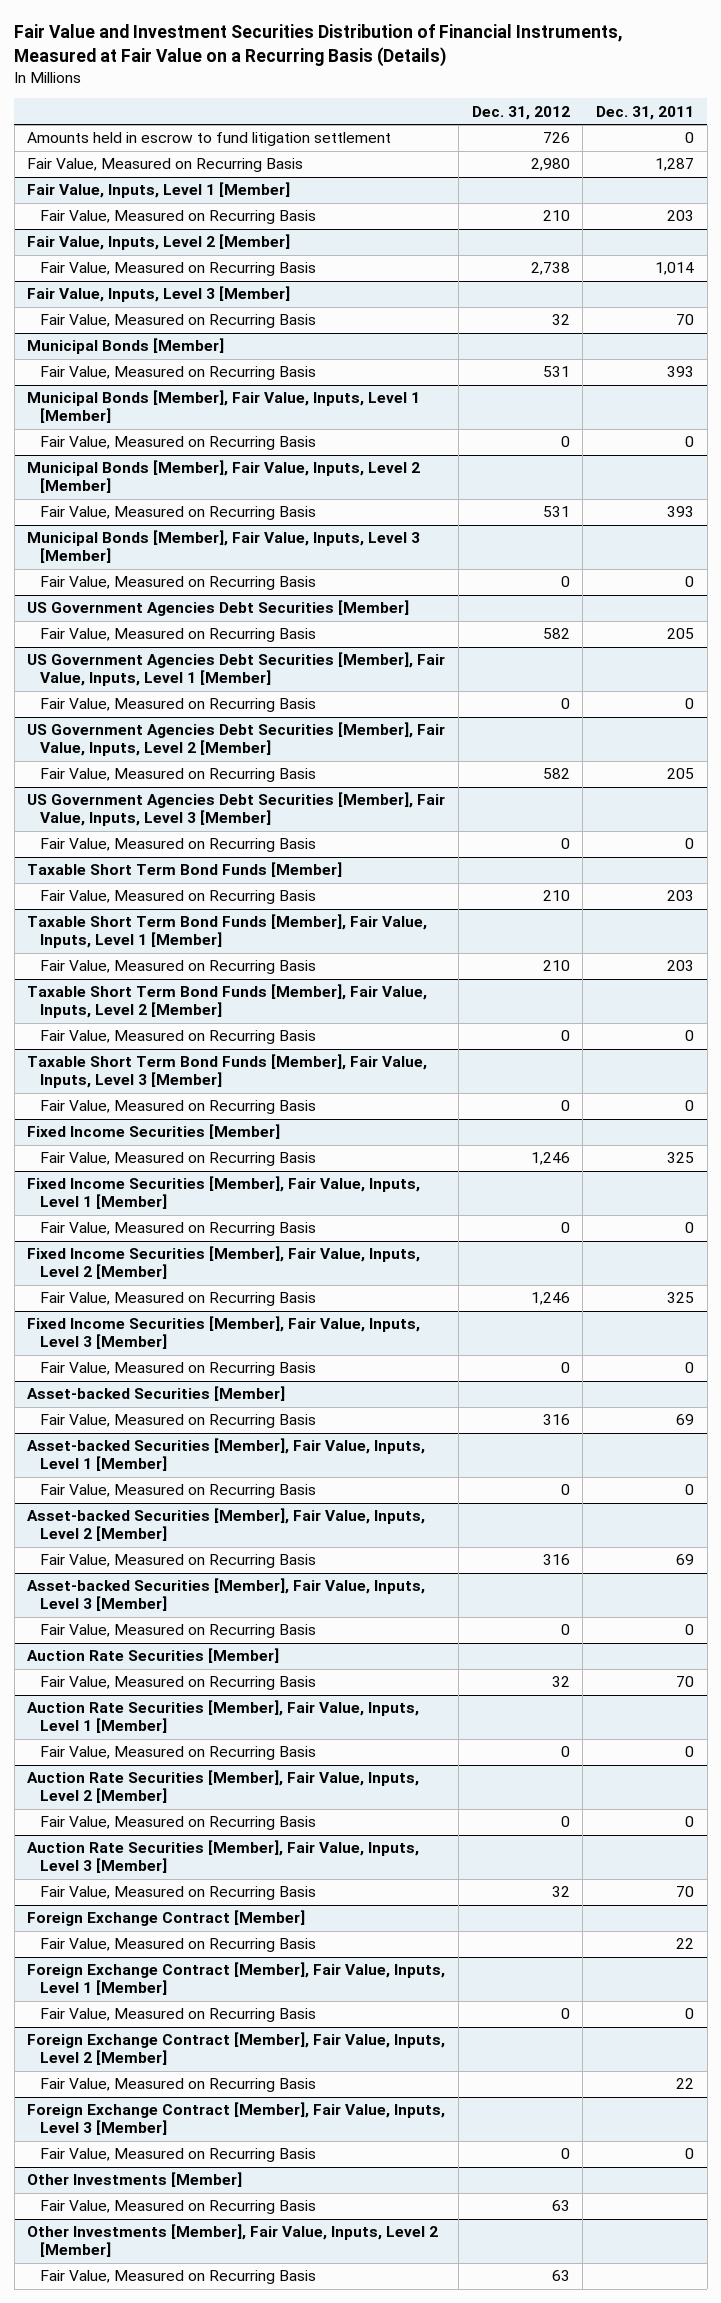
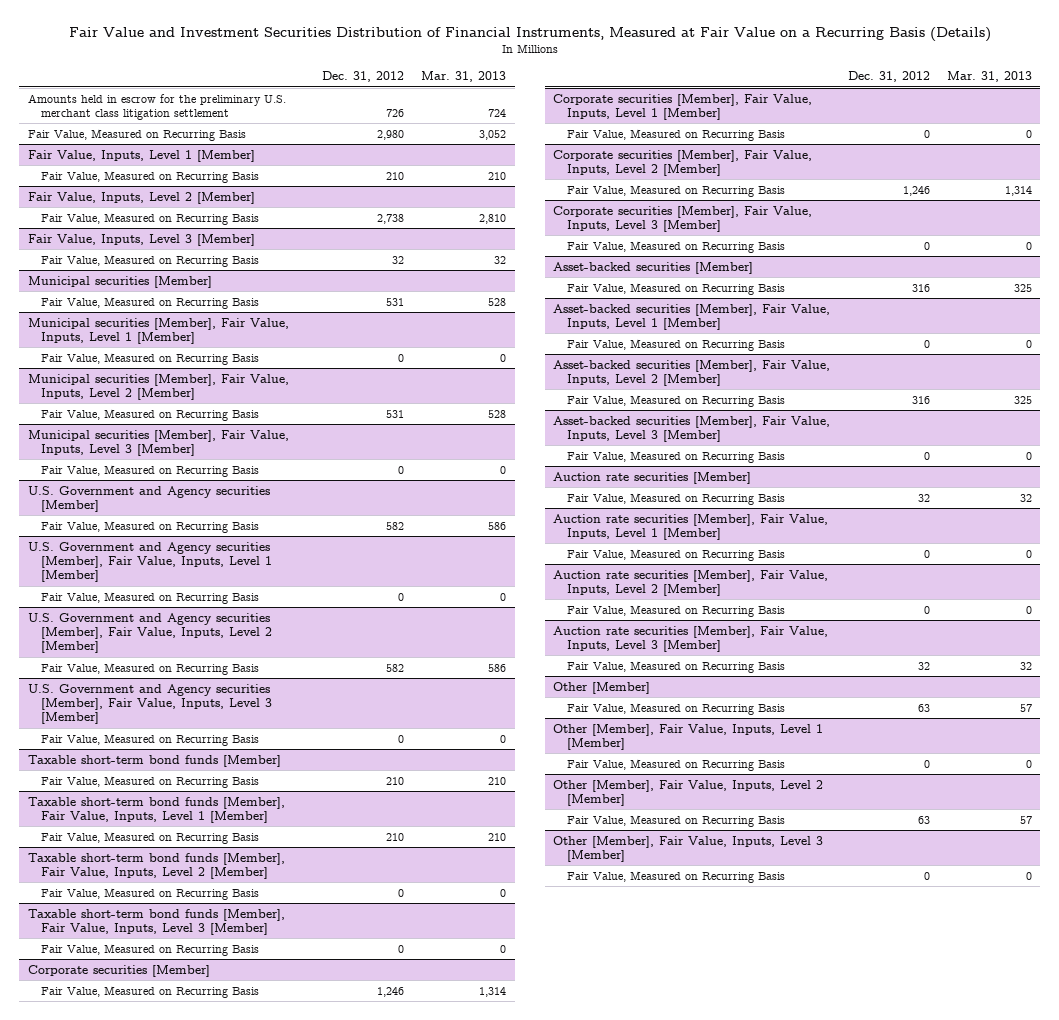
- | Dec. 31, 2012 | Dec. 31, 2011
+ | Dec. 31, 2012 | Mar. 31, 2013
- Amounts held in escrow to fund litigation settlement | 726 | 0
+ Amounts held in escrow for the preliminary U.S. merchant class litigation settlement | 726 | 724
- Municipal Bonds [Member]
+ Municipal securities [Member]
- Municipal Bonds [Member], Fair Value, Inputs, Level 1 [Member]
+ Municipal securities [Member], Fair Value, Inputs, Level 1 [Member]
- Municipal Bonds [Member], Fair Value, Inputs, Level 2 [Member]
+ Municipal securities [Member], Fair Value, Inputs, Level 2 [Member]
- Municipal Bonds [Member], Fair Value, Inputs, Level 3 [Member]
+ Municipal securities [Member], Fair Value, Inputs, Level 3 [Member]
- US Government Agencies Debt Securities [Member]
+ U.S. Government and Agency securities [Member]
- US Government Agencies Debt Securities [Member], Fair Value, Inputs, Level 1 [Member]
+ U.S. Government and Agency securities [Member], Fair Value, Inputs, Level 1 [Member]
- US Government Agencies Debt Securities [Member], Fair Value, Inputs, Level 2 [Member]
+ U.S. Government and Agency securities [Member], Fair Value, Inputs, Level 2 [Member]
- US Government Agencies Debt Securities [Member], Fair Value, Inputs, Level 3 [Member]
+ U.S. Government and Agency securities [Member], Fair Value, Inputs, Level 3 [Member]
- Taxable Short Term Bond Funds [Member]
+ Taxable short-term bond funds [Member]
- Taxable Short Term Bond Funds [Member], Fair Value, Inputs, Level 1 [Member]
+ Taxable short-term bond funds [Member], Fair Value, Inputs, Level 1 [Member]
- Taxable Short Term Bond Funds [Member], Fair Value, Inputs, Level 2 [Member]
+ Taxable short-term bond funds [Member], Fair Value, Inputs, Level 2 [Member]
- Taxable Short Term Bond Funds [Member], Fair Value, Inputs, Level 3 [Member]
+ Taxable short-term bond funds [Member], Fair Value, Inputs, Level 3 [Member]
- Fixed Income Securities [Member]
+ Corporate securities [Member]
- Fixed Income Securities [Member], Fair Value, Inputs, Level 1 [Member]
+ Corporate securities [Member], Fair Value, Inputs, Level 1 [Member]
- Fixed Income Securities [Member], Fair Value, Inputs, Level 2 [Member]
+ Corporate securities [Member], Fair Value, Inputs, Level 2 [Member]
- Fixed Income Securities [Member], Fair Value, Inputs, Level 3 [Member]
+ Corporate securities [Member], Fair Value, Inputs, Level 3 [Member]
- Asset-backed Securities [Member]
+ Asset-backed securities [Member]
- Asset-backed Securities [Member], Fair Value, Inputs, Level 1 [Member]
+ Asset-backed securities [Member], Fair Value, Inputs, Level 1 [Member]
- Asset-backed Securities [Member], Fair Value, Inputs, Level 2 [Member]
+ Asset-backed securities [Member], Fair Value, Inputs, Level 2 [Member]
- Asset-backed Securities [Member], Fair Value, Inputs, Level 3 [Member]
+ Asset-backed securities [Member], Fair Value, Inputs, Level 3 [Member]
- Auction Rate Securities [Member]
+ Auction rate securities [Member]
- Auction Rate Securities [Member], Fair Value, Inputs, Level 1 [Member]
+ Auction rate securities [Member], Fair Value, Inputs, Level 1 [Member]
- Auction Rate Securities [Member], Fair Value, Inputs, Level 2 [Member]
+ Auction rate securities [Member], Fair Value, Inputs, Level 2 [Member]
- Auction Rate Securities [Member], Fair Value, Inputs, Level 3 [Member]
+ Auction rate securities [Member], Fair Value, Inputs, Level 3 [Member]
- Foreign Exchange Contract [Member]
- Fair Value, Measured on Recurring Basis | | 22
- Foreign Exchange Contract [Member], Fair Value, Inputs, Level 1 [Member]
- Fair Value, Measured on Recurring Basis | 0 | 0
- Foreign Exchange Contract [Member], Fair Value, Inputs, Level 2 [Member]
- Fair Value, Measured on Recurring Basis | | 22
- Foreign Exchange Contract [Member], Fair Value, Inputs, Level 3 [Member]
- Fair Value, Measured on Recurring Basis | 0 | 0
- Other Investments [Member]
+ Other [Member]
- Other Investments [Member], Fair Value, Inputs, Level 2 [Member]
+ Other [Member], Fair Value, Inputs, Level 1 [Member]
+ Fair Value, Measured on Recurring Basis | 0 | 0
+ Other [Member], Fair Value, Inputs, Level 2 [Member]
+ Other [Member], Fair Value, Inputs, Level 3 [Member]
+ Fair Value, Measured on Recurring Basis | 0 | 0

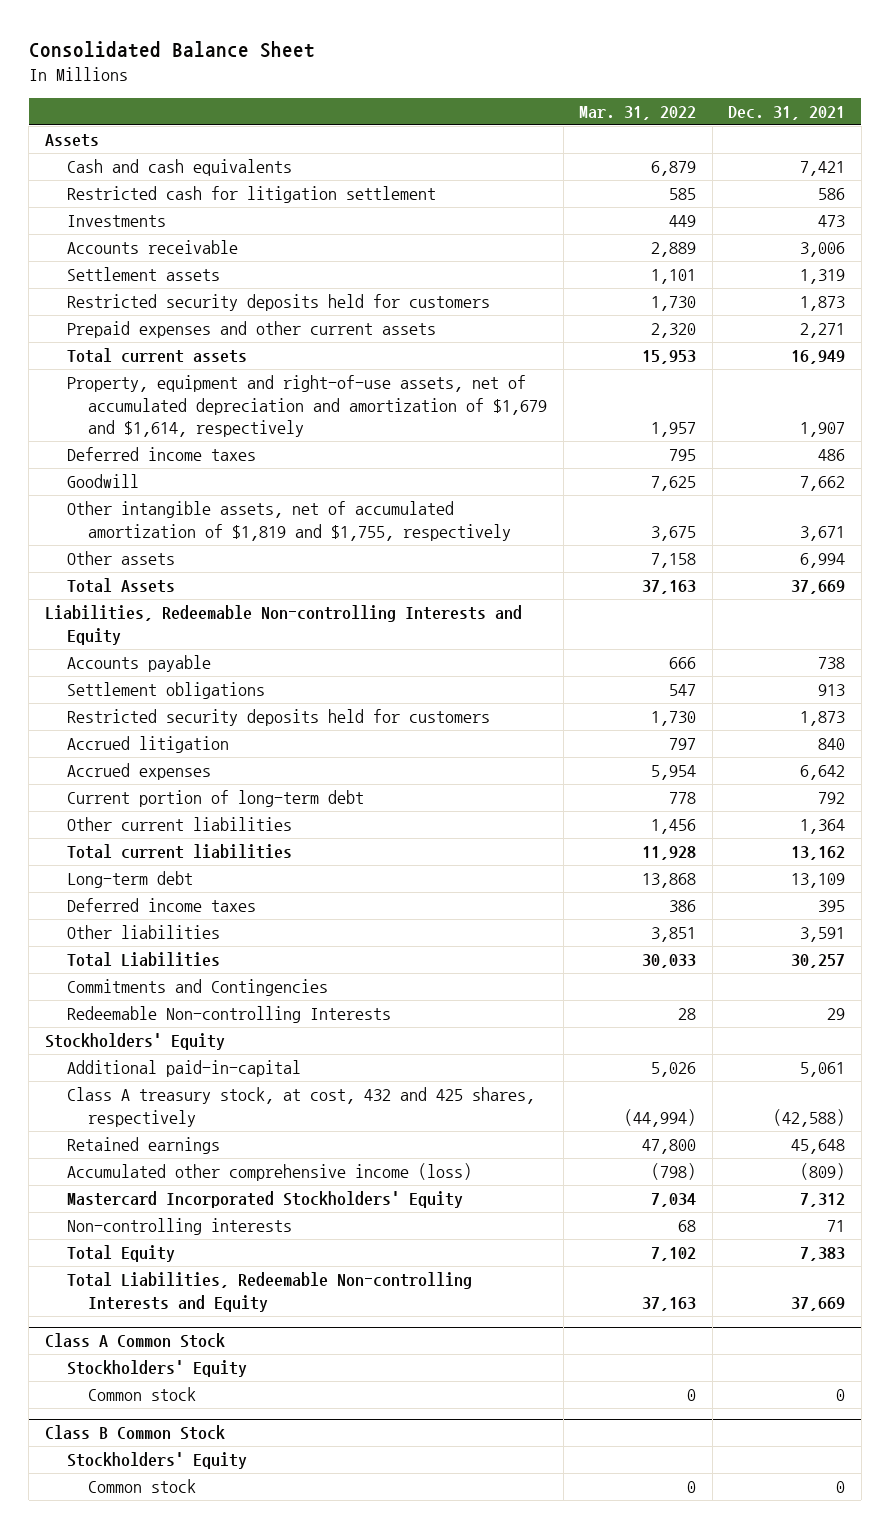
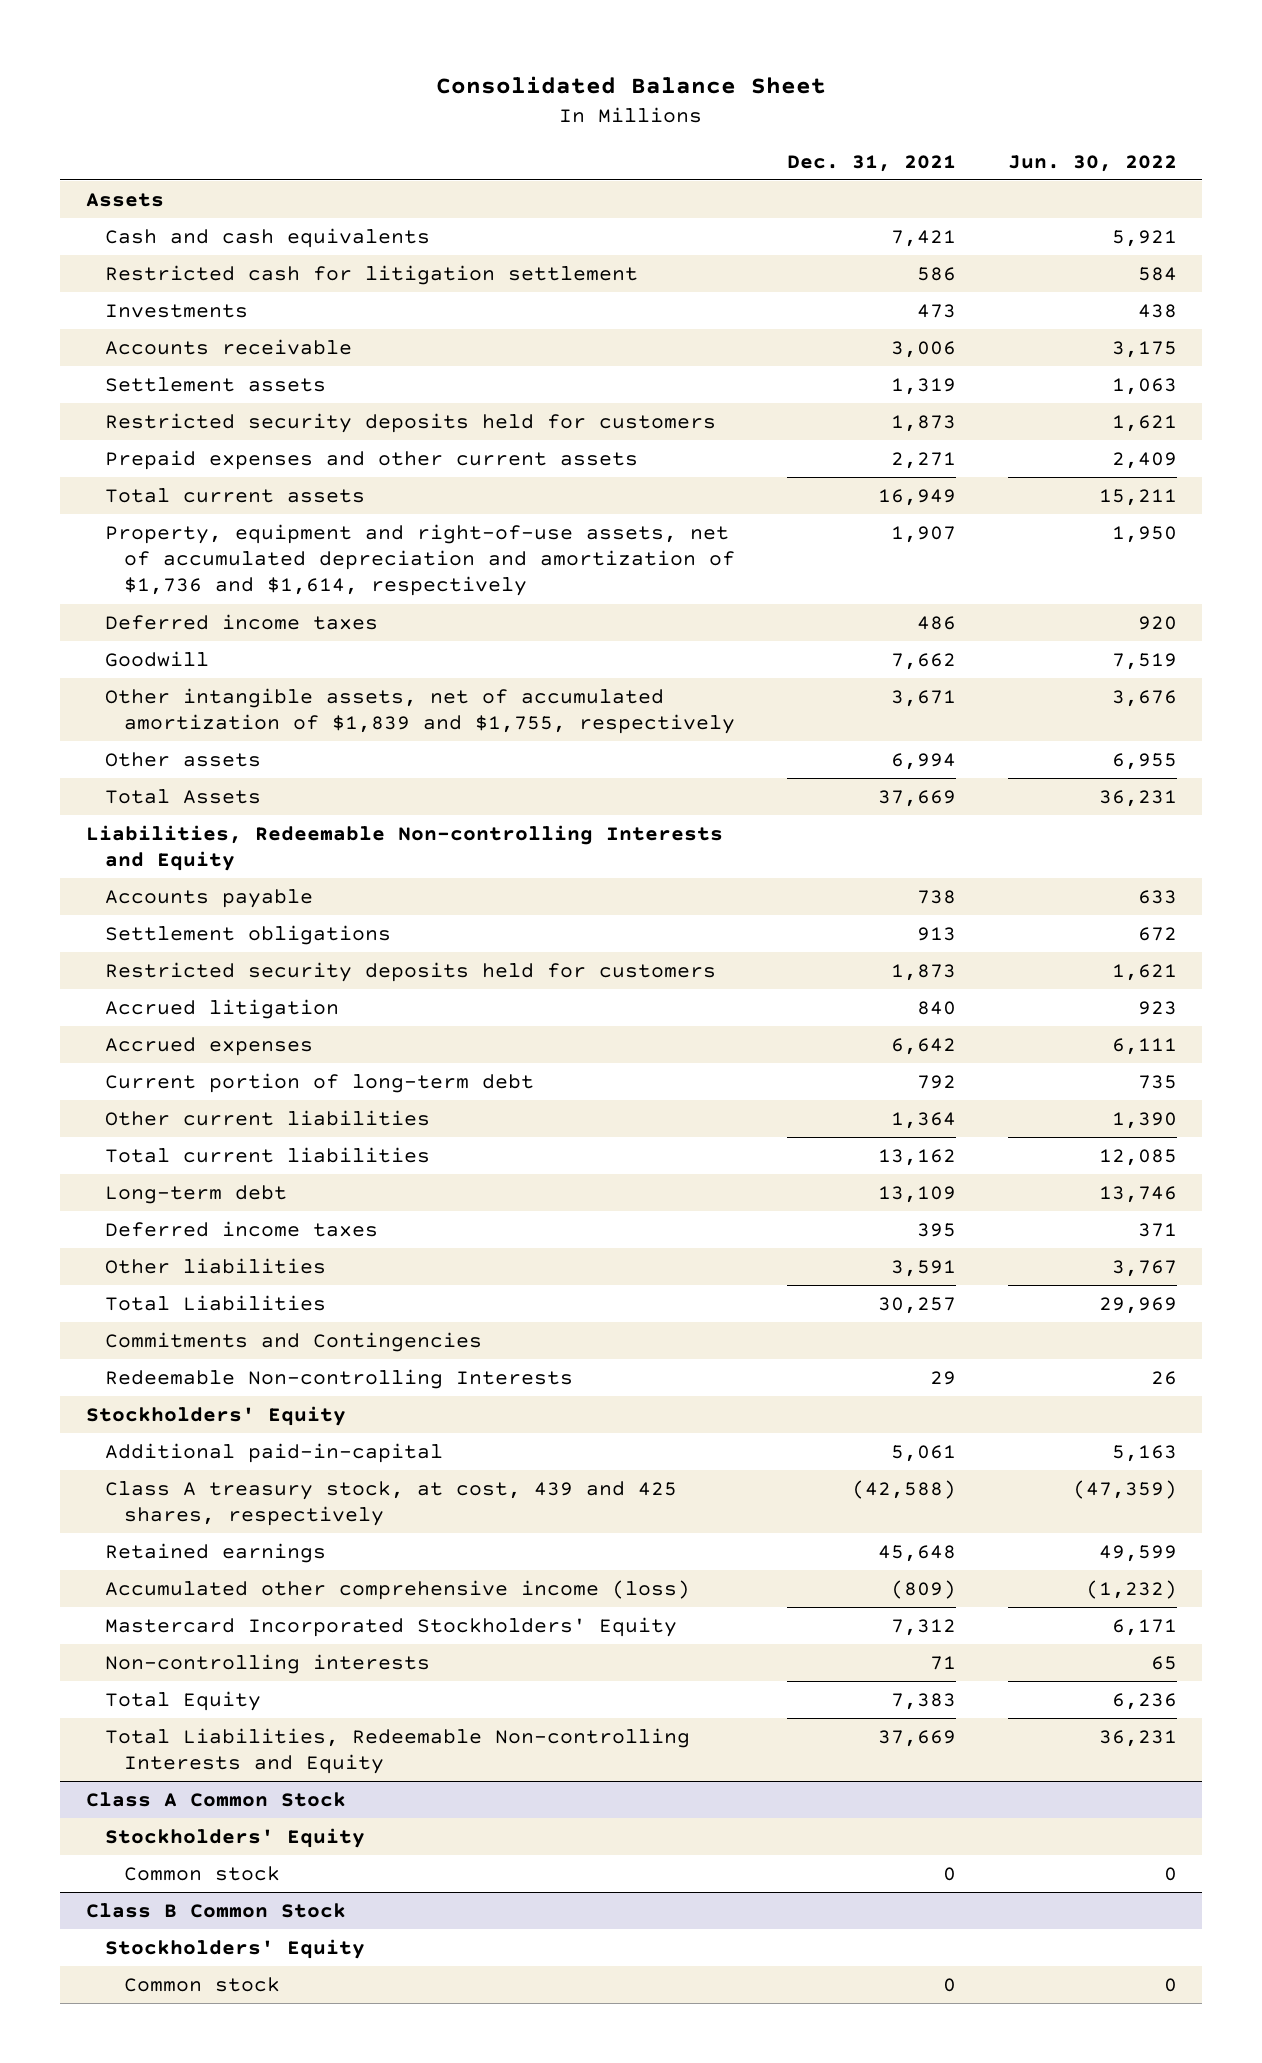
- | Mar. 31, 2022 | Dec. 31, 2021
+ | Dec. 31, 2021 | Jun. 30, 2022
- Property, equipment and right-of-use assets, net of accumulated depreciation and amortization of $1,679 and $1,614, respectively | 1,957 | 1,907
+ Property, equipment and right-of-use assets, net of accumulated depreciation and amortization of $1,736 and $1,614, respectively | 1,907 | 1,950
- Other intangible assets, net of accumulated amortization of $1,819 and $1,755, respectively | 3,675 | 3,671
+ Other intangible assets, net of accumulated amortization of $1,839 and $1,755, respectively | 3,671 | 3,676
- Class A treasury stock, at cost, 432 and 425 shares, respectively | (44,994) | (42,588)
+ Class A treasury stock, at cost, 439 and 425 shares, respectively | (42,588) | (47,359)

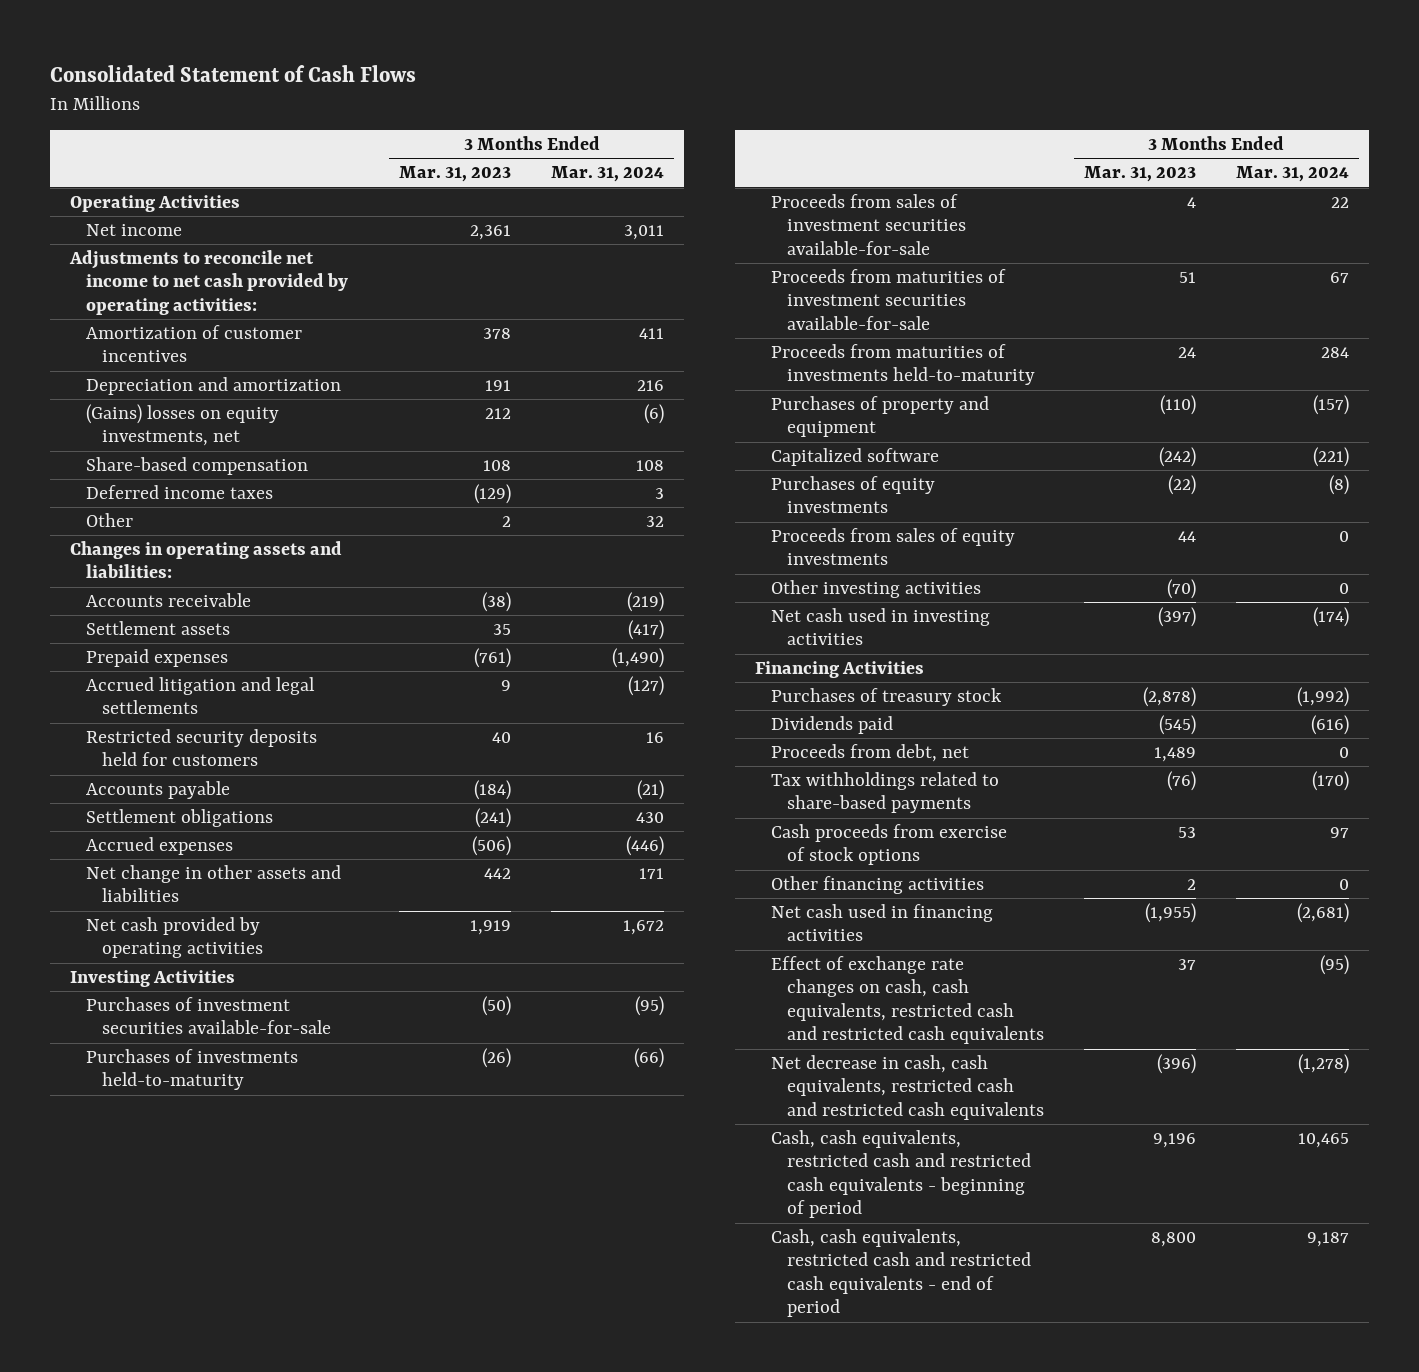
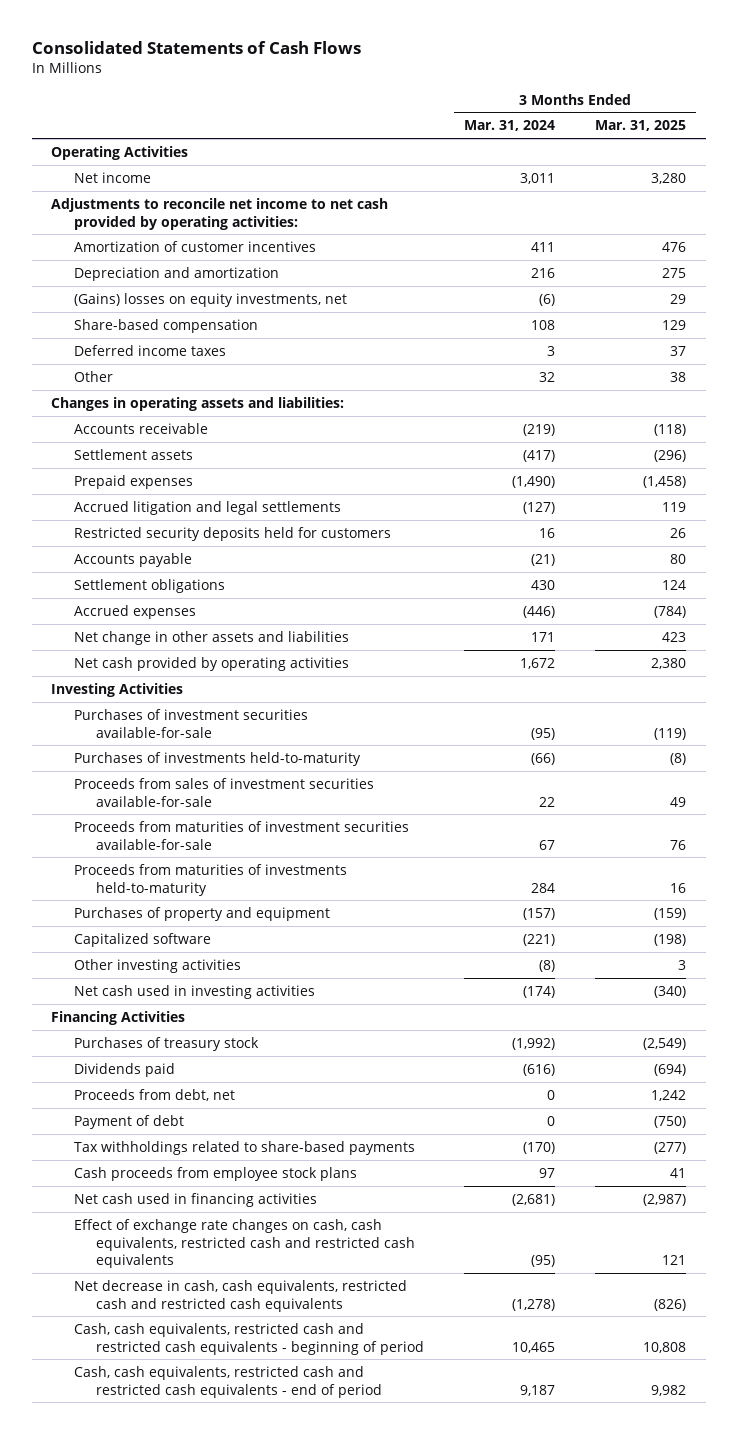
- Consolidated Statement of Cash Flows
+ Consolidated Statements of Cash Flows
- | 3 Months Ended Mar. 31, 2023 | 3 Months Ended Mar. 31, 2024
+ | 3 Months Ended Mar. 31, 2024 | 3 Months Ended Mar. 31, 2025
- Purchases of equity investments | (22) | (8)
- Proceeds from sales of equity investments | 44 | 0
- Other investing activities | (70) | 0
+ Other investing activities | (8) | 3
+ Payment of debt | 0 | (750)
- Cash proceeds from exercise of stock options | 53 | 97
- Other financing activities | 2 | 0
+ Cash proceeds from employee stock plans | 97 | 41

